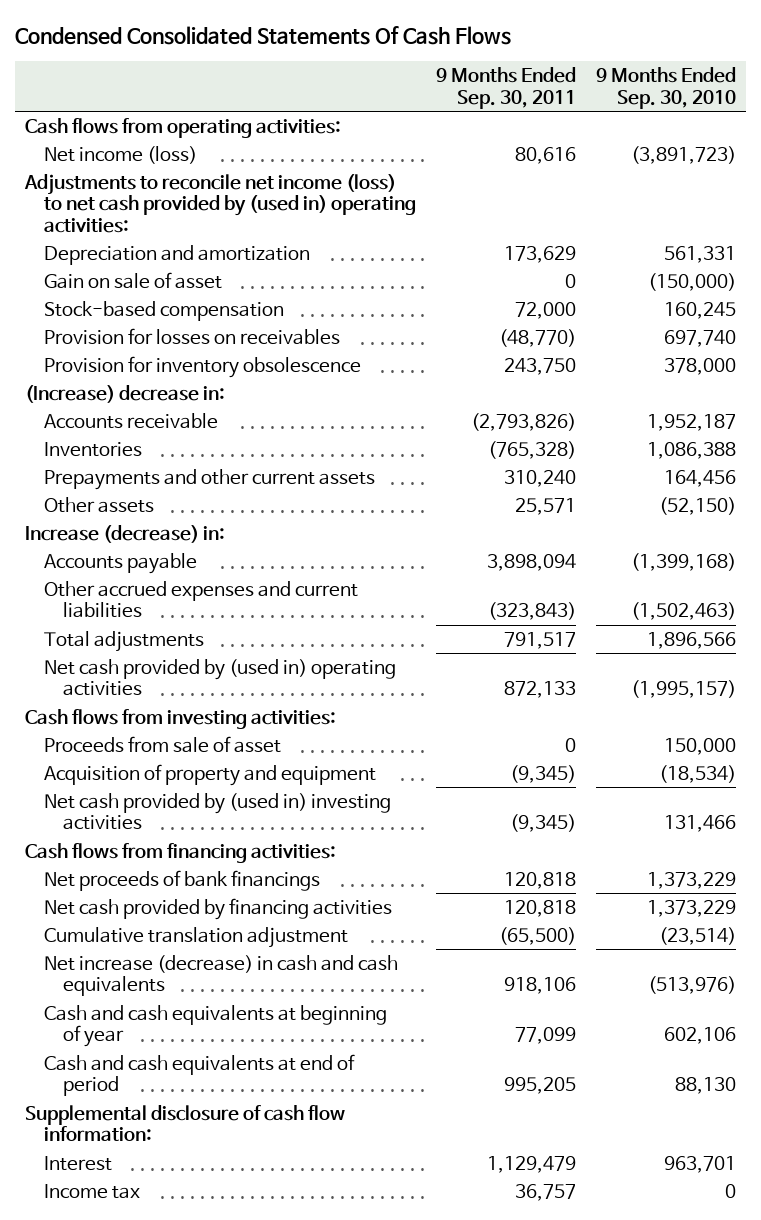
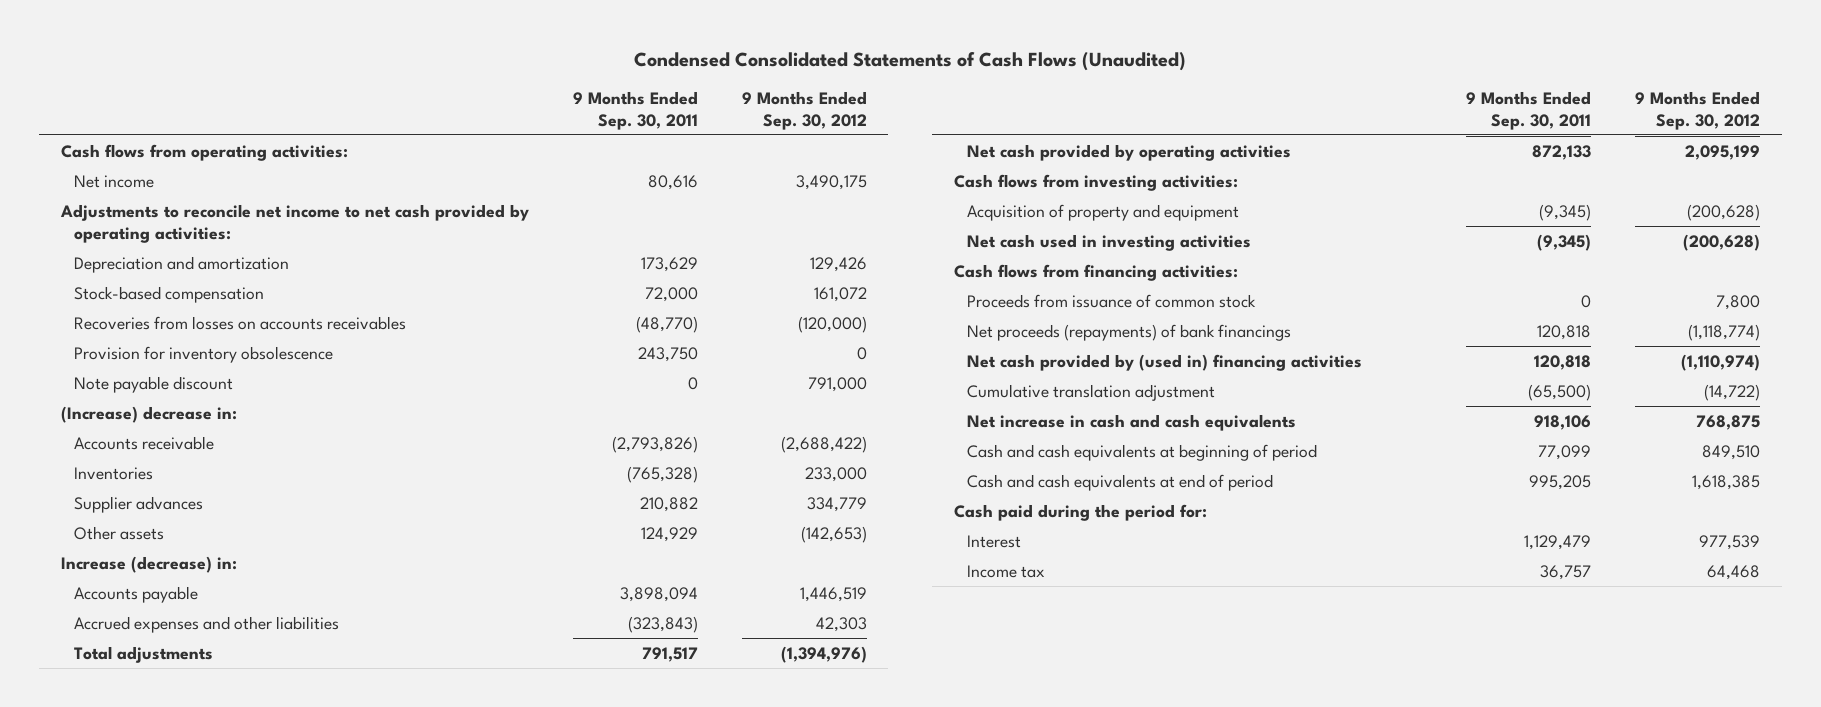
- Condensed Consolidated Statements Of Cash Flows
+ Condensed Consolidated Statements of Cash Flows (Unaudited)
- | 9 Months Ended Sep. 30, 2011 | 9 Months Ended Sep. 30, 2010
+ | 9 Months Ended Sep. 30, 2011 | 9 Months Ended Sep. 30, 2012
- Net income (loss) | 80,616 | (3,891,723)
- Adjustments to reconcile net income (loss) to net cash provided by (used in) operating activities:
+ Net income | 80,616 | 3,490,175
+ Adjustments to reconcile net income to net cash provided by operating activities:
- Gain on sale of asset | 0 | (150,000)
- Provision for losses on receivables | (48,770) | 697,740
+ Recoveries from losses on accounts receivables | (48,770) | (120,000)
+ Note payable discount | 0 | 791,000
- Prepayments and other current assets | 310,240 | 164,456
- Other assets | 25,571 | (52,150)
+ Supplier advances | 210,882 | 334,779
+ Other assets | 124,929 | (142,653)
- Other accrued expenses and current liabilities | (323,843) | (1,502,463)
+ Accrued expenses and other liabilities | (323,843) | 42,303
- Net cash provided by (used in) operating activities | 872,133 | (1,995,157)
+ Net cash provided by operating activities | 872,133 | 2,095,199
- Proceeds from sale of asset | 0 | 150,000
- Net cash provided by (used in) investing activities | (9,345) | 131,466
+ Net cash used in investing activities | (9,345) | (200,628)
- Net proceeds of bank financings | 120,818 | 1,373,229
- Net cash provided by financing activities | 120,818 | 1,373,229
+ Proceeds from issuance of common stock | 0 | 7,800
+ Net proceeds (repayments) of bank financings | 120,818 | (1,118,774)
+ Net cash provided by (used in) financing activities | 120,818 | (1,110,974)
- Net increase (decrease) in cash and cash equivalents | 918,106 | (513,976)
- Cash and cash equivalents at beginning of year | 77,099 | 602,106
+ Net increase in cash and cash equivalents | 918,106 | 768,875
+ Cash and cash equivalents at beginning of period | 77,099 | 849,510
- Supplemental disclosure of cash flow information:
+ Cash paid during the period for:

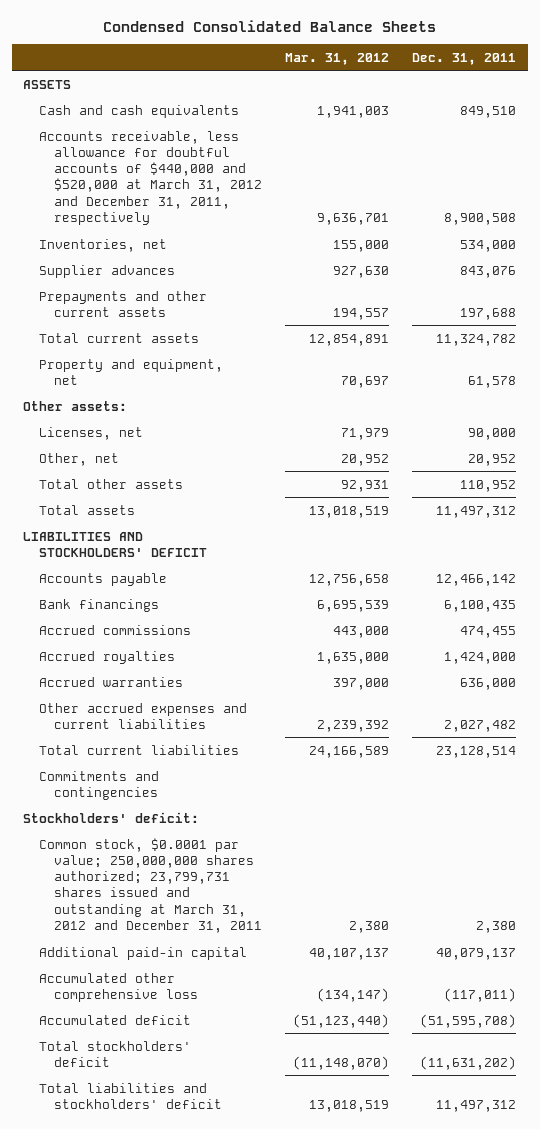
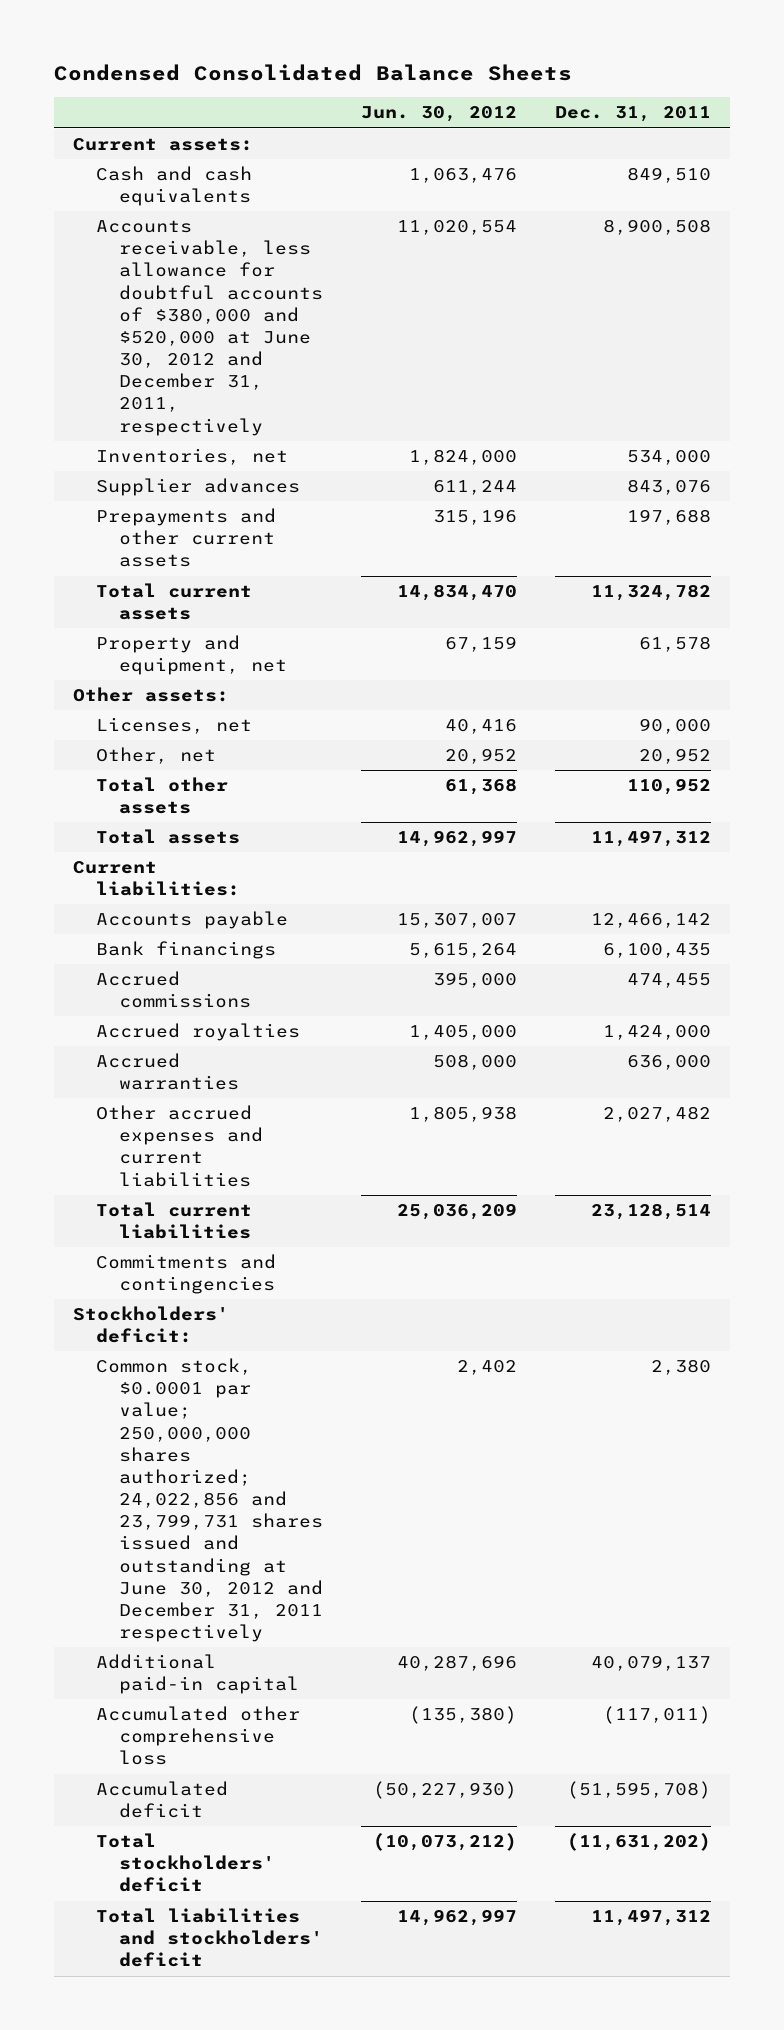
- | Mar. 31, 2012 | Dec. 31, 2011
+ | Jun. 30, 2012 | Dec. 31, 2011
- ASSETS
+ Current assets:
- Accounts receivable, less allowance for doubtful accounts of $440,000 and $520,000 at March 31, 2012 and December 31, 2011, respectively | 9,636,701 | 8,900,508
+ Accounts receivable, less allowance for doubtful accounts of $380,000 and $520,000 at June 30, 2012 and December 31, 2011, respectively | 11,020,554 | 8,900,508
- LIABILITIES AND STOCKHOLDERS' DEFICIT
+ Current liabilities:
- Common stock, $0.0001 par value; 250,000,000 shares authorized; 23,799,731 shares issued and outstanding at March 31, 2012 and December 31, 2011 | 2,380 | 2,380
+ Common stock, $0.0001 par value; 250,000,000 shares authorized; 24,022,856 and 23,799,731 shares issued and outstanding at June 30, 2012 and December 31, 2011 respectively | 2,402 | 2,380

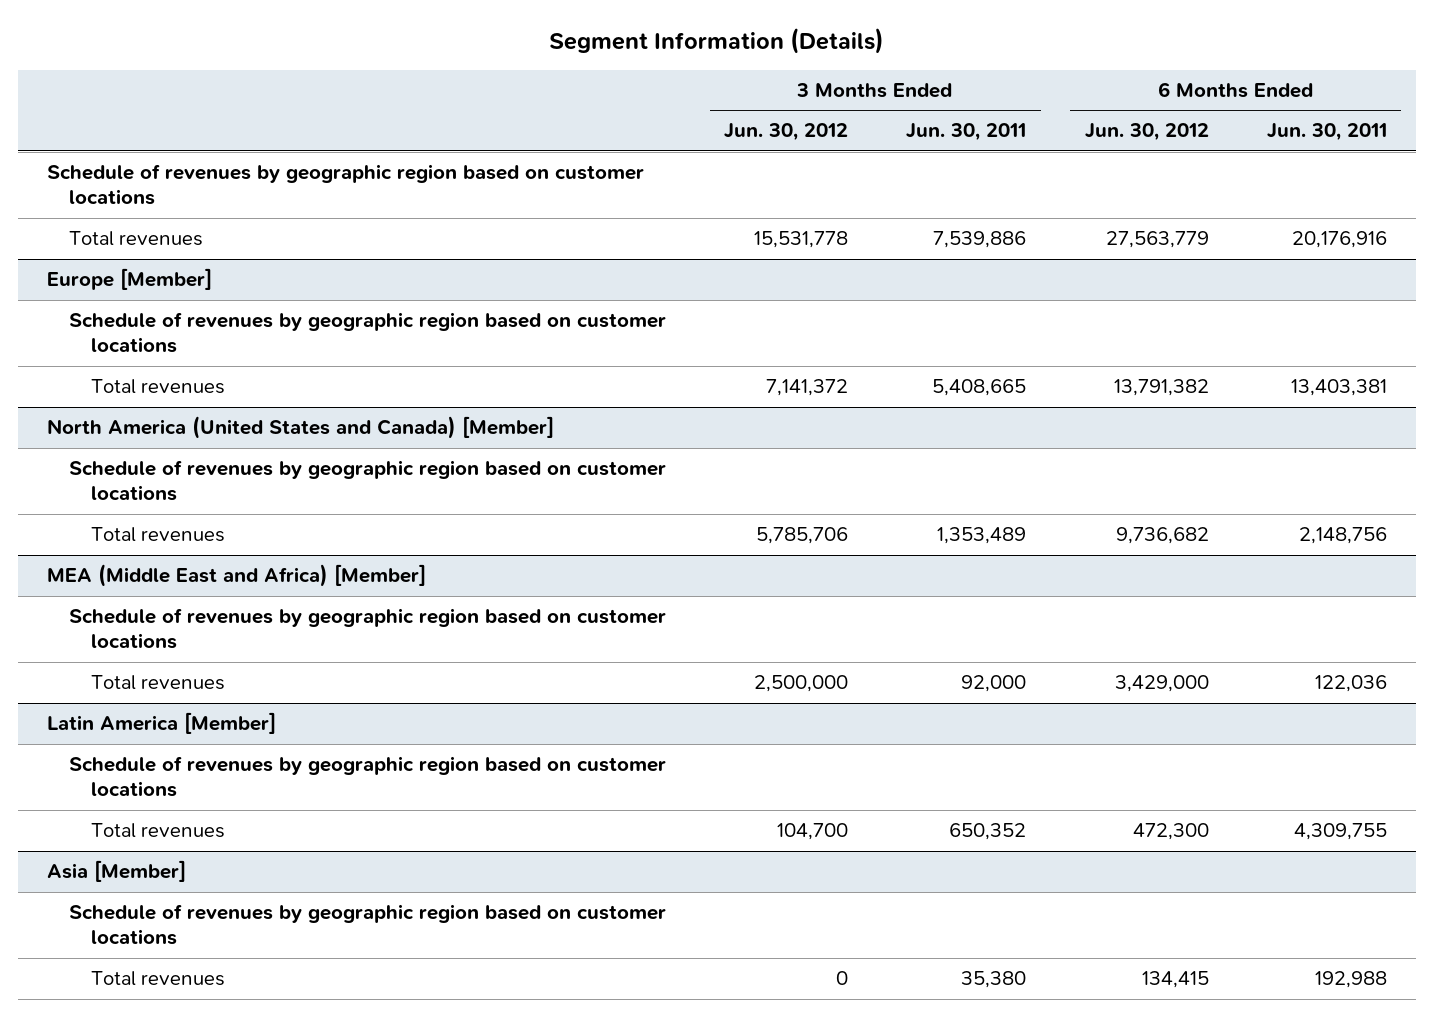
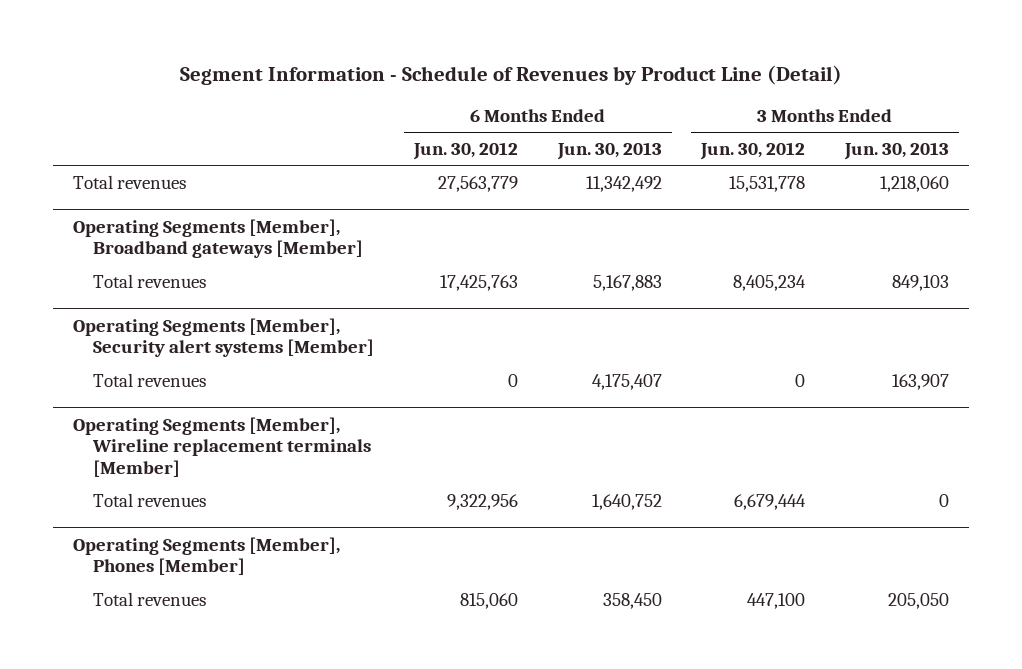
- Segment Information (Details)
+ Segment Information - Schedule of Revenues by Product Line (Detail)
- | 3 Months Ended Jun. 30, 2012 | 3 Months Ended Jun. 30, 2011 | 6 Months Ended Jun. 30, 2012 | 6 Months Ended Jun. 30, 2011
+ | 6 Months Ended Jun. 30, 2012 | 6 Months Ended Jun. 30, 2013 | 3 Months Ended Jun. 30, 2012 | 3 Months Ended Jun. 30, 2013
- Schedule of revenues by geographic region based on customer locations
- Europe [Member]
- Schedule of revenues by geographic region based on customer locations
- Total revenues | 7,141,372 | 5,408,665 | 13,791,382 | 13,403,381
- North America (United States and Canada) [Member]
- Schedule of revenues by geographic region based on customer locations
- Total revenues | 5,785,706 | 1,353,489 | 9,736,682 | 2,148,756
- MEA (Middle East and Africa) [Member]
- Schedule of revenues by geographic region based on customer locations
- Total revenues | 2,500,000 | 92,000 | 3,429,000 | 122,036
- Latin America [Member]
- Schedule of revenues by geographic region based on customer locations
- Total revenues | 104,700 | 650,352 | 472,300 | 4,309,755
- Asia [Member]
- Schedule of revenues by geographic region based on customer locations
- Total revenues | 0 | 35,380 | 134,415 | 192,988
+ Operating Segments [Member], Broadband gateways [Member]
+ Total revenues | 17,425,763 | 5,167,883 | 8,405,234 | 849,103
+ Operating Segments [Member], Security alert systems [Member]
+ Total revenues | 0 | 4,175,407 | 0 | 163,907
+ Operating Segments [Member], Wireline replacement terminals [Member]
+ Total revenues | 9,322,956 | 1,640,752 | 6,679,444 | 0
+ Operating Segments [Member], Phones [Member]
+ Total revenues | 815,060 | 358,450 | 447,100 | 205,050

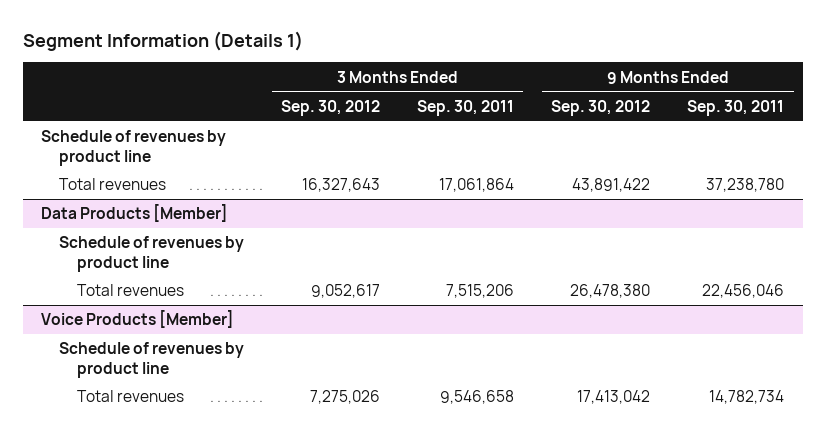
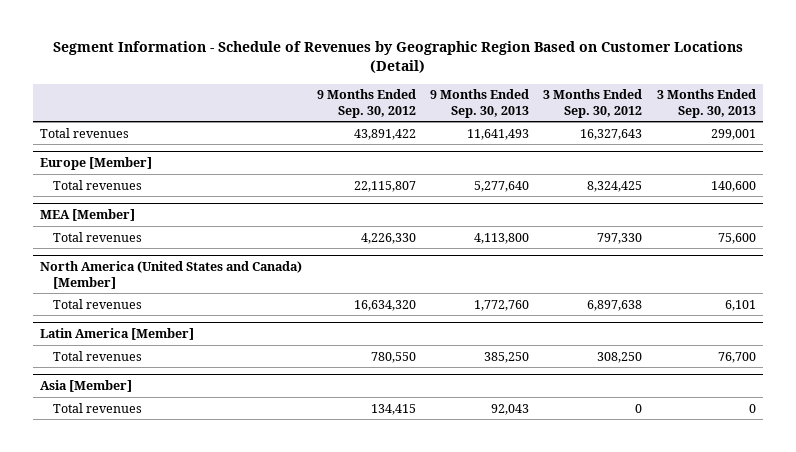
- Segment Information (Details 1)
+ Segment Information - Schedule of Revenues by Geographic Region Based on Customer Locations (Detail)
- | 3 Months Ended Sep. 30, 2012 | 3 Months Ended Sep. 30, 2011 | 9 Months Ended Sep. 30, 2012 | 9 Months Ended Sep. 30, 2011
+ | 9 Months Ended Sep. 30, 2012 | 9 Months Ended Sep. 30, 2013 | 3 Months Ended Sep. 30, 2012 | 3 Months Ended Sep. 30, 2013
- Schedule of revenues by product line
- Data Products [Member]
- Schedule of revenues by product line
- Total revenues | 9,052,617 | 7,515,206 | 26,478,380 | 22,456,046
- Voice Products [Member]
- Schedule of revenues by product line
- Total revenues | 7,275,026 | 9,546,658 | 17,413,042 | 14,782,734
+ Europe [Member]
+ Total revenues | 22,115,807 | 5,277,640 | 8,324,425 | 140,600
+ MEA [Member]
+ Total revenues | 4,226,330 | 4,113,800 | 797,330 | 75,600
+ North America (United States and Canada) [Member]
+ Total revenues | 16,634,320 | 1,772,760 | 6,897,638 | 6,101
+ Latin America [Member]
+ Total revenues | 780,550 | 385,250 | 308,250 | 76,700
+ Asia [Member]
+ Total revenues | 134,415 | 92,043 | 0 | 0

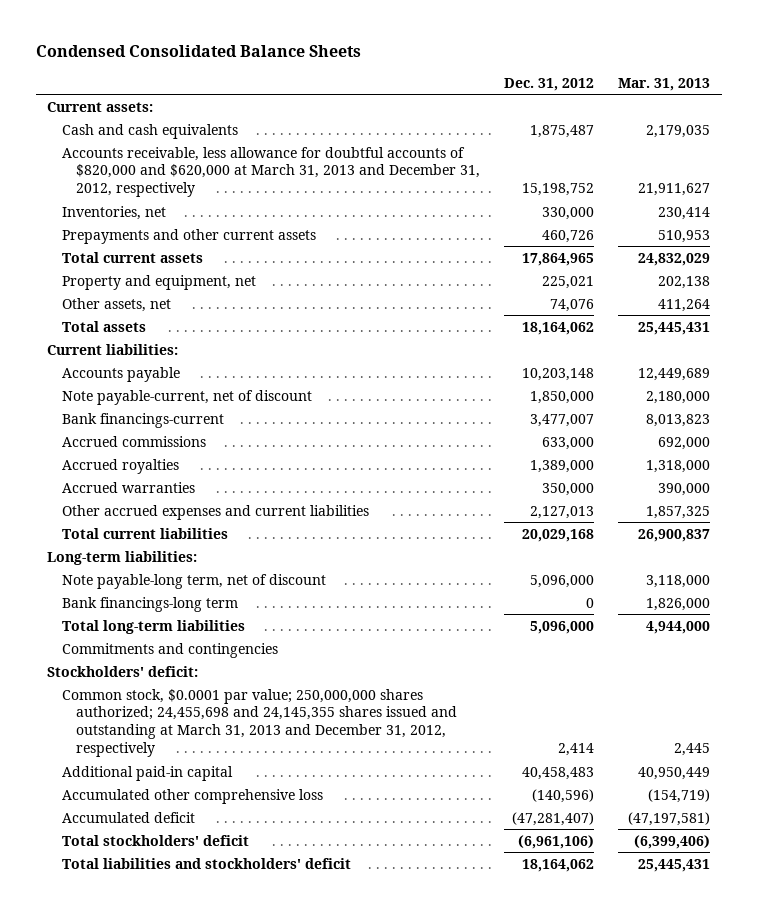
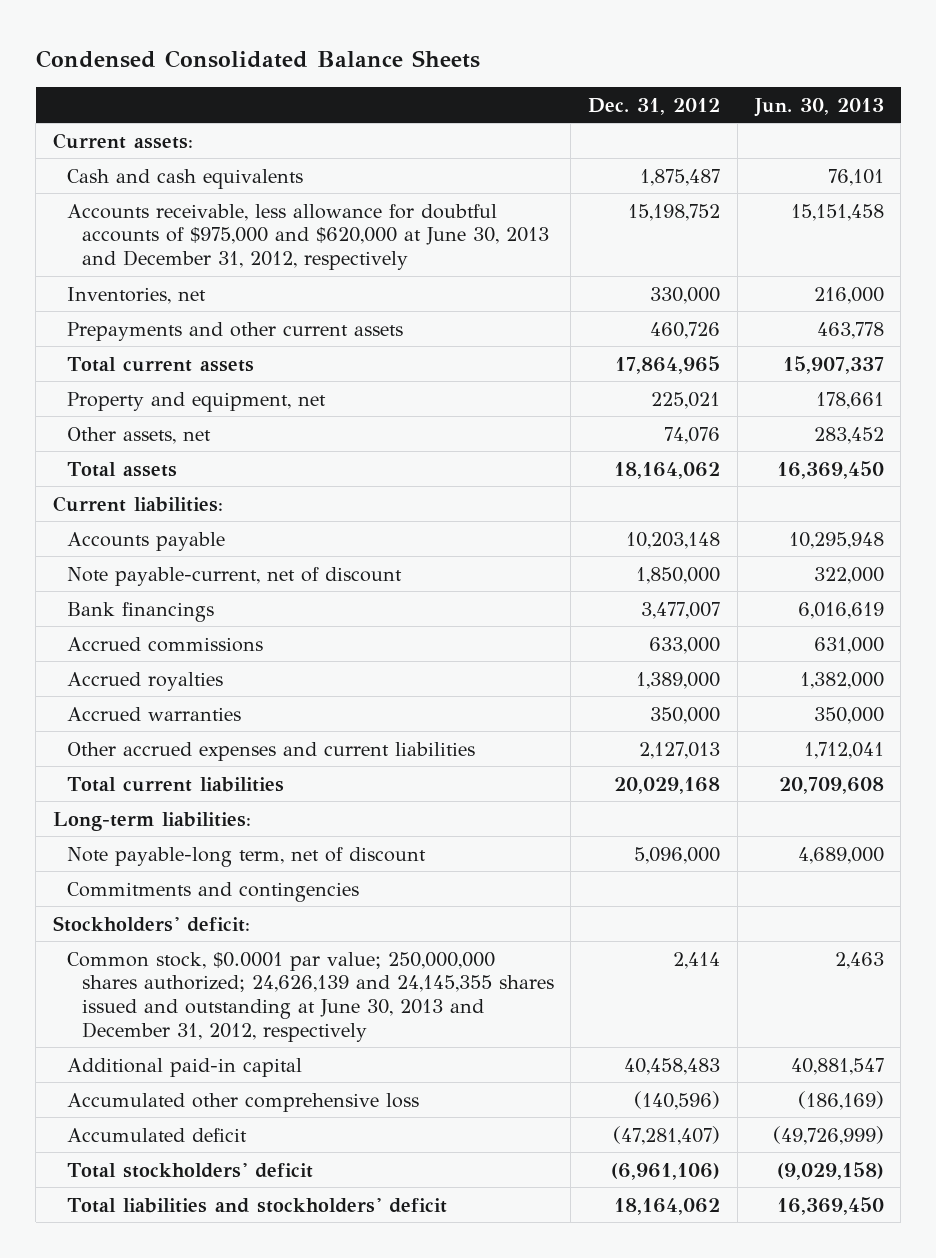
- | Dec. 31, 2012 | Mar. 31, 2013
+ | Dec. 31, 2012 | Jun. 30, 2013
- Accounts receivable, less allowance for doubtful accounts of $820,000 and $620,000 at March 31, 2013 and December 31, 2012, respectively | 15,198,752 | 21,911,627
+ Accounts receivable, less allowance for doubtful accounts of $975,000 and $620,000 at June 30, 2013 and December 31, 2012, respectively | 15,198,752 | 15,151,458
- Bank financings-current | 3,477,007 | 8,013,823
+ Bank financings | 3,477,007 | 6,016,619
- Bank financings-long term | 0 | 1,826,000
- Total long-term liabilities | 5,096,000 | 4,944,000
- Common stock, $0.0001 par value; 250,000,000 shares authorized; 24,455,698 and 24,145,355 shares issued and outstanding at March 31, 2013 and December 31, 2012, respectively | 2,414 | 2,445
+ Common stock, $0.0001 par value; 250,000,000 shares authorized; 24,626,139 and 24,145,355 shares issued and outstanding at June 30, 2013 and December 31, 2012, respectively | 2,414 | 2,463

